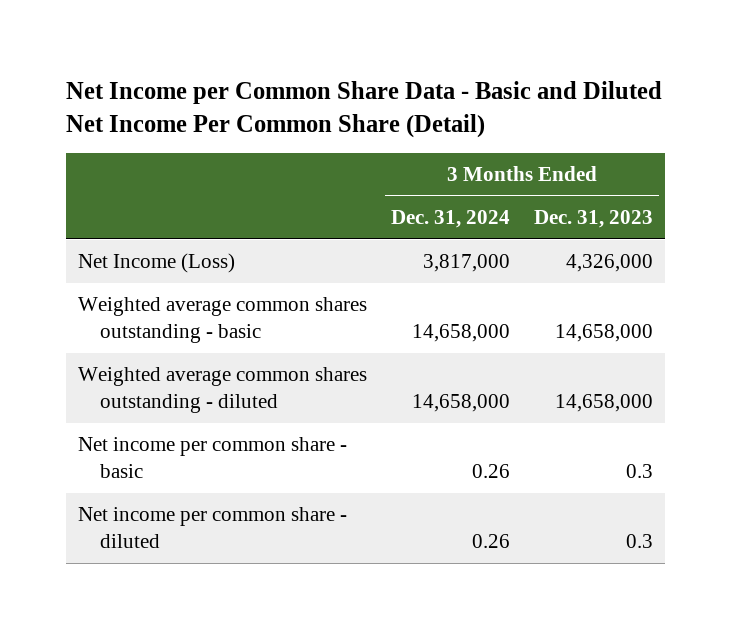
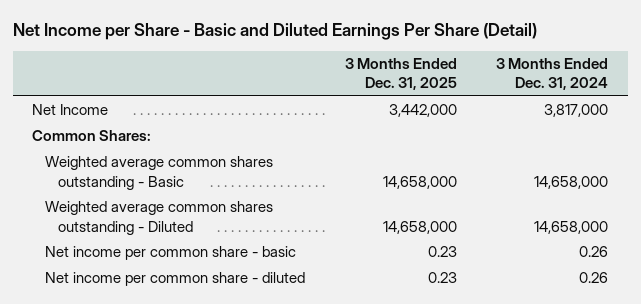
- Net Income per Common Share Data - Basic and Diluted Net Income Per Common Share (Detail)
+ Net Income per Share - Basic and Diluted Earnings Per Share (Detail)
- | 3 Months Ended Dec. 31, 2024 | 3 Months Ended Dec. 31, 2023
+ | 3 Months Ended Dec. 31, 2025 | 3 Months Ended Dec. 31, 2024
- Net Income (Loss) | 3,817,000 | 4,326,000
- Weighted average common shares outstanding - basic | 14,658,000 | 14,658,000
- Weighted average common shares outstanding - diluted | 14,658,000 | 14,658,000
+ Net Income | 3,442,000 | 3,817,000
+ Common Shares:
+ Weighted average common shares outstanding - Basic | 14,658,000 | 14,658,000
+ Weighted average common shares outstanding - Diluted | 14,658,000 | 14,658,000

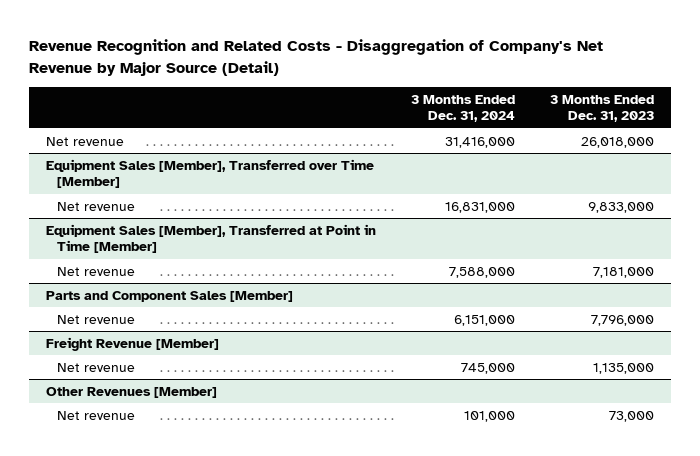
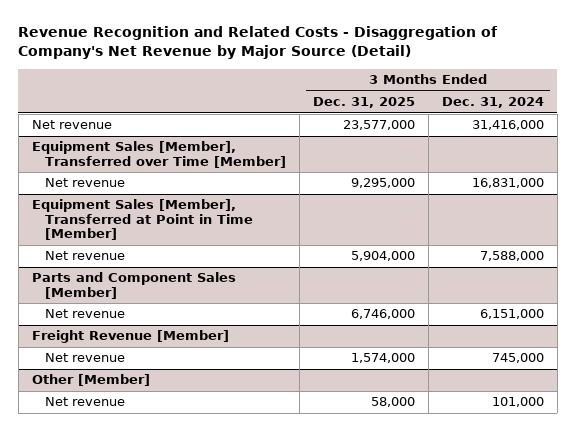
- | 3 Months Ended Dec. 31, 2024 | 3 Months Ended Dec. 31, 2023
+ | 3 Months Ended Dec. 31, 2025 | 3 Months Ended Dec. 31, 2024
- Other Revenues [Member]
+ Other [Member]

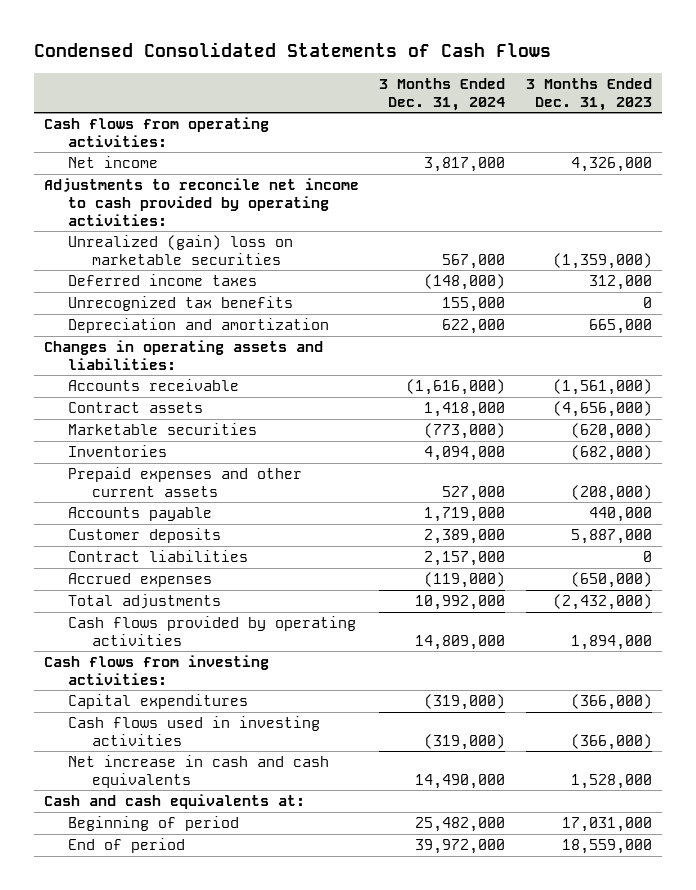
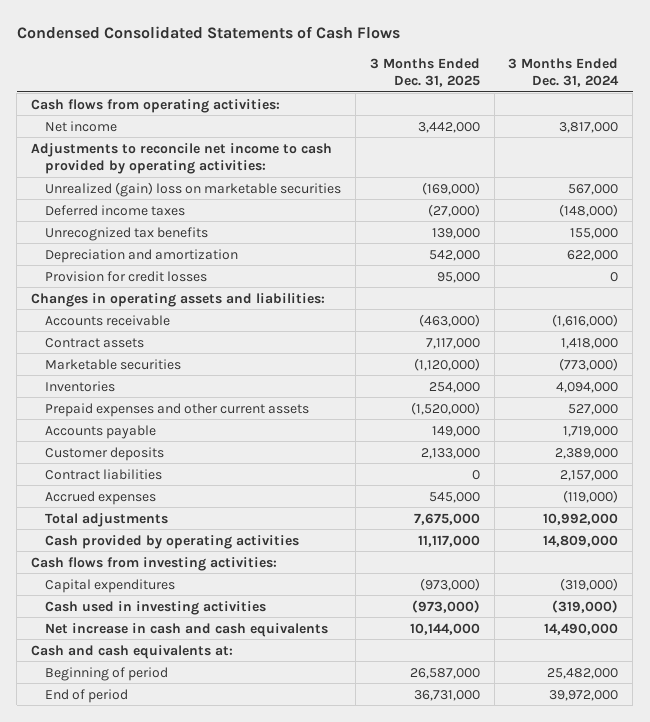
- | 3 Months Ended Dec. 31, 2024 | 3 Months Ended Dec. 31, 2023
+ | 3 Months Ended Dec. 31, 2025 | 3 Months Ended Dec. 31, 2024
+ Provision for credit losses | 95,000 | 0
- Cash flows provided by operating activities | 14,809,000 | 1,894,000
+ Cash provided by operating activities | 11,117,000 | 14,809,000
- Cash flows used in investing activities | (319,000) | (366,000)
+ Cash used in investing activities | (973,000) | (319,000)

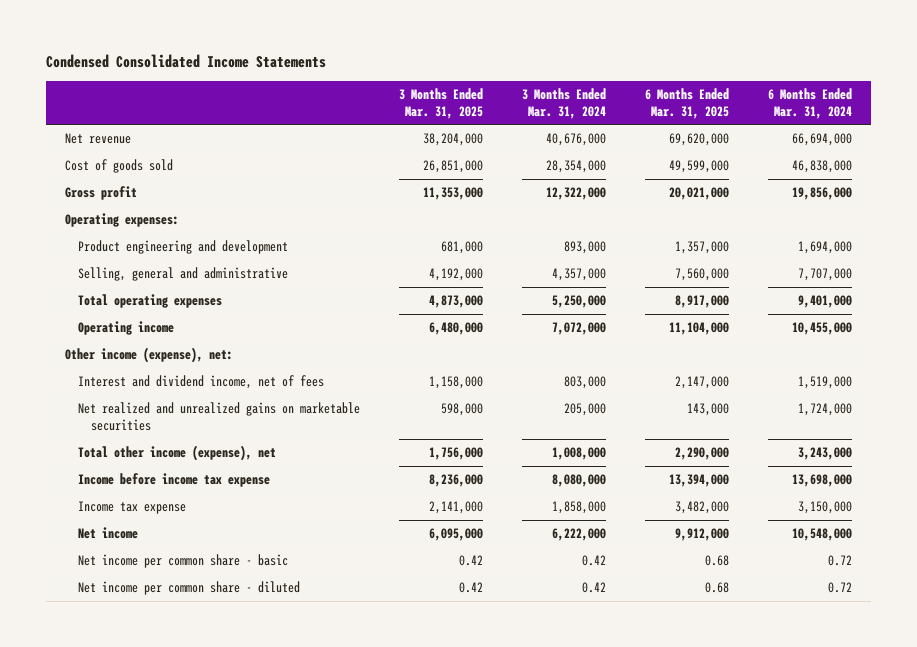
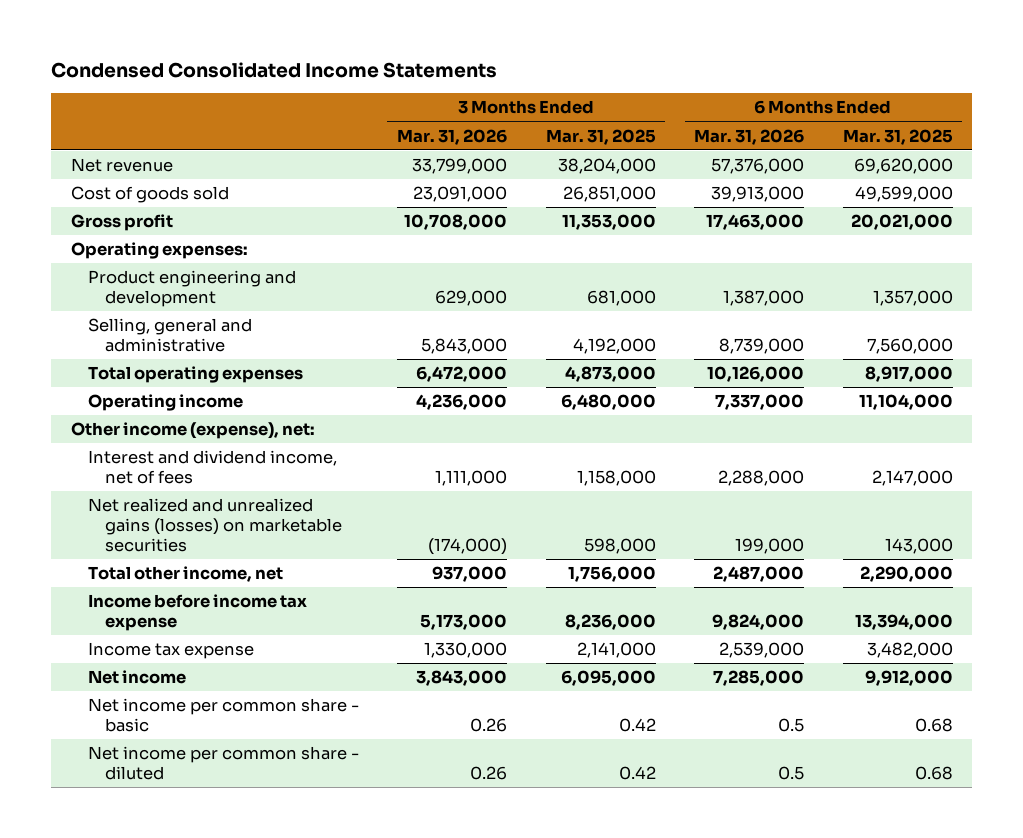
- | 3 Months Ended Mar. 31, 2025 | 3 Months Ended Mar. 31, 2024 | 6 Months Ended Mar. 31, 2025 | 6 Months Ended Mar. 31, 2024
+ | 3 Months Ended Mar. 31, 2026 | 3 Months Ended Mar. 31, 2025 | 6 Months Ended Mar. 31, 2026 | 6 Months Ended Mar. 31, 2025
- Net realized and unrealized gains on marketable securities | 598,000 | 205,000 | 143,000 | 1,724,000
- Total other income (expense), net | 1,756,000 | 1,008,000 | 2,290,000 | 3,243,000
+ Net realized and unrealized gains (losses) on marketable securities | (174,000) | 598,000 | 199,000 | 143,000
+ Total other income, net | 937,000 | 1,756,000 | 2,487,000 | 2,290,000

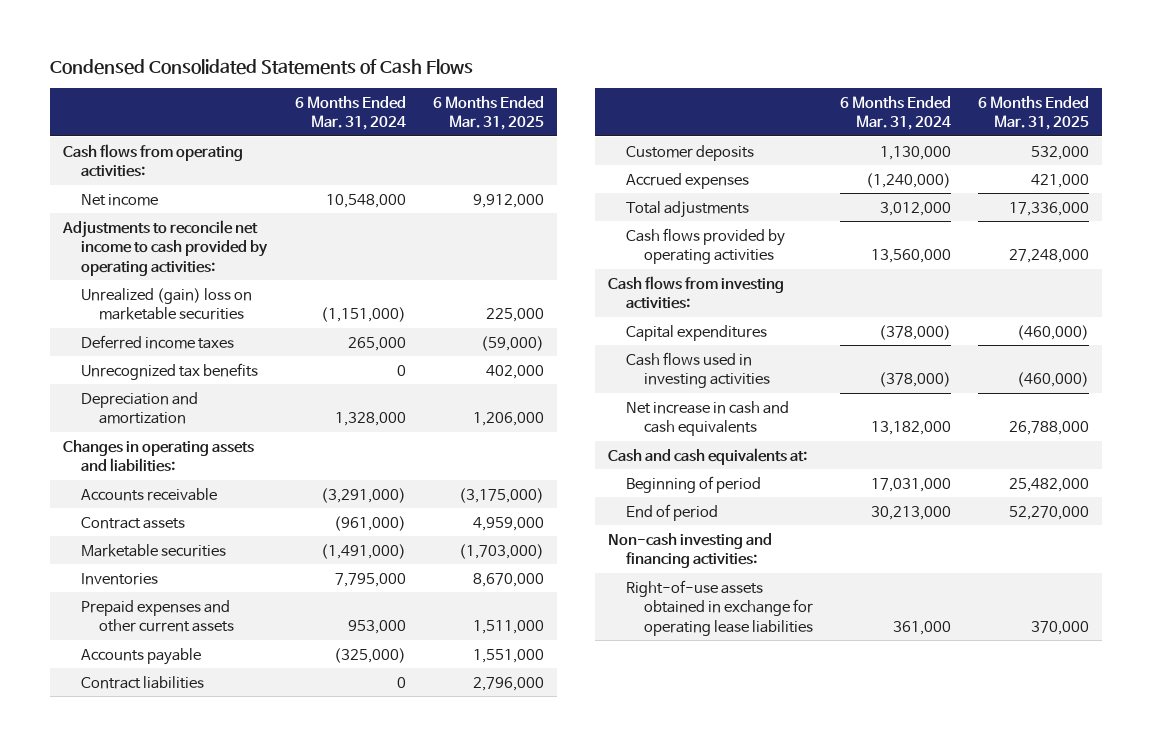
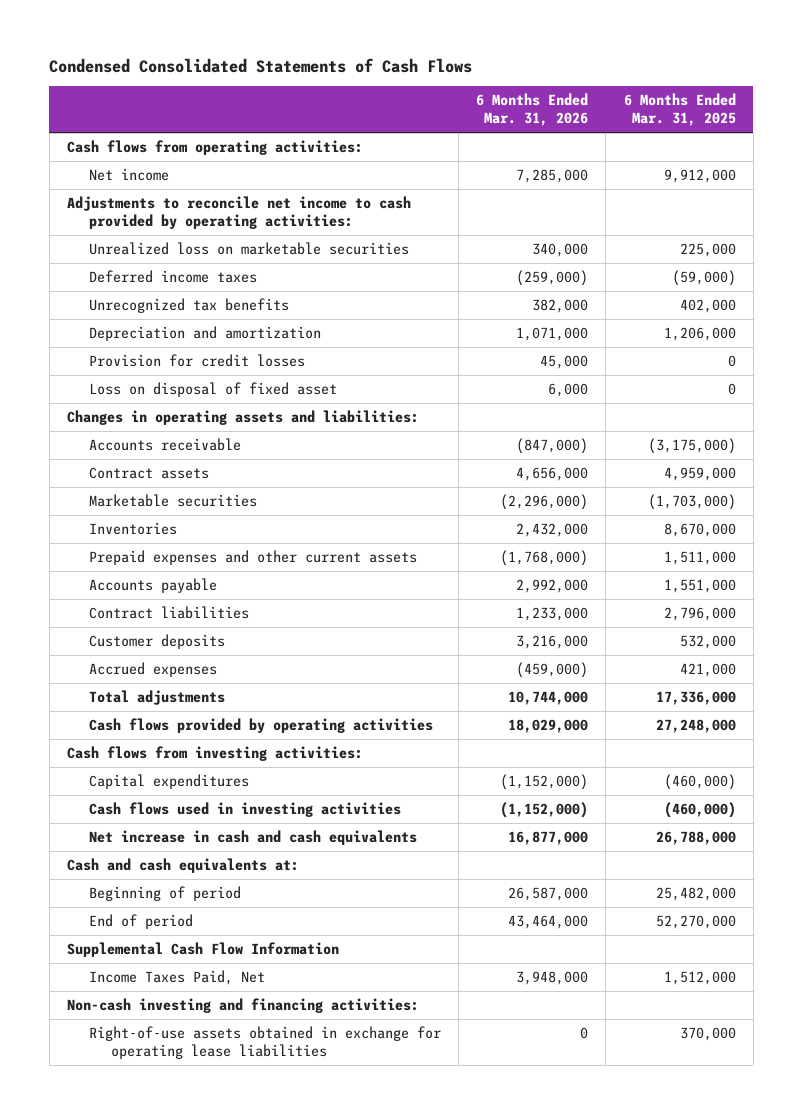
- | 6 Months Ended Mar. 31, 2024 | 6 Months Ended Mar. 31, 2025
+ | 6 Months Ended Mar. 31, 2026 | 6 Months Ended Mar. 31, 2025
- Unrealized (gain) loss on marketable securities | (1,151,000) | 225,000
+ Unrealized loss on marketable securities | 340,000 | 225,000
+ Provision for credit losses | 45,000 | 0
+ Loss on disposal of fixed asset | 6,000 | 0
+ Supplemental Cash Flow Information
+ Income Taxes Paid, Net | 3,948,000 | 1,512,000

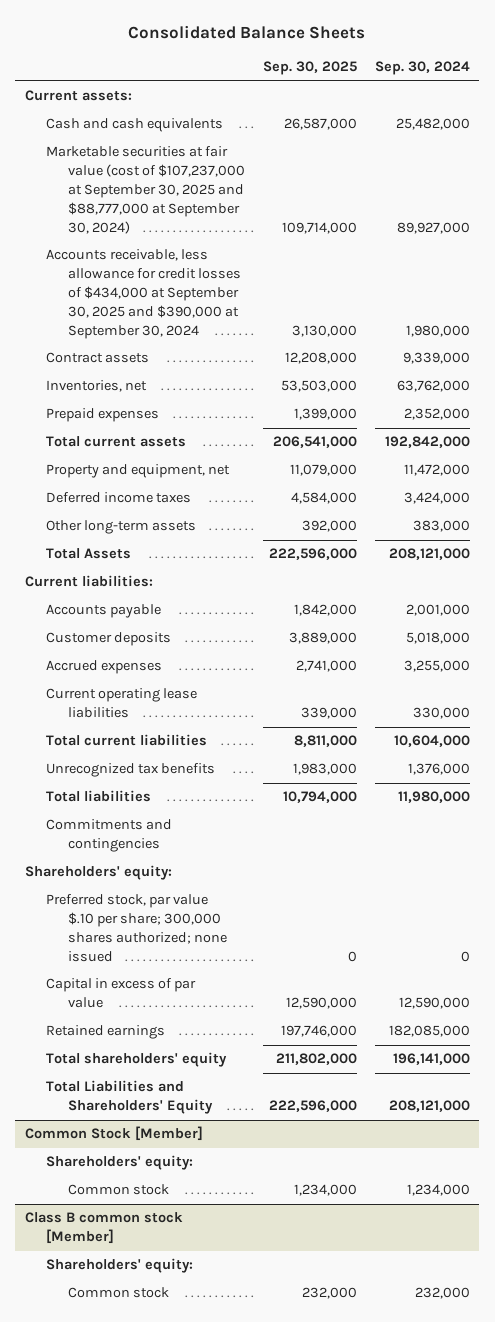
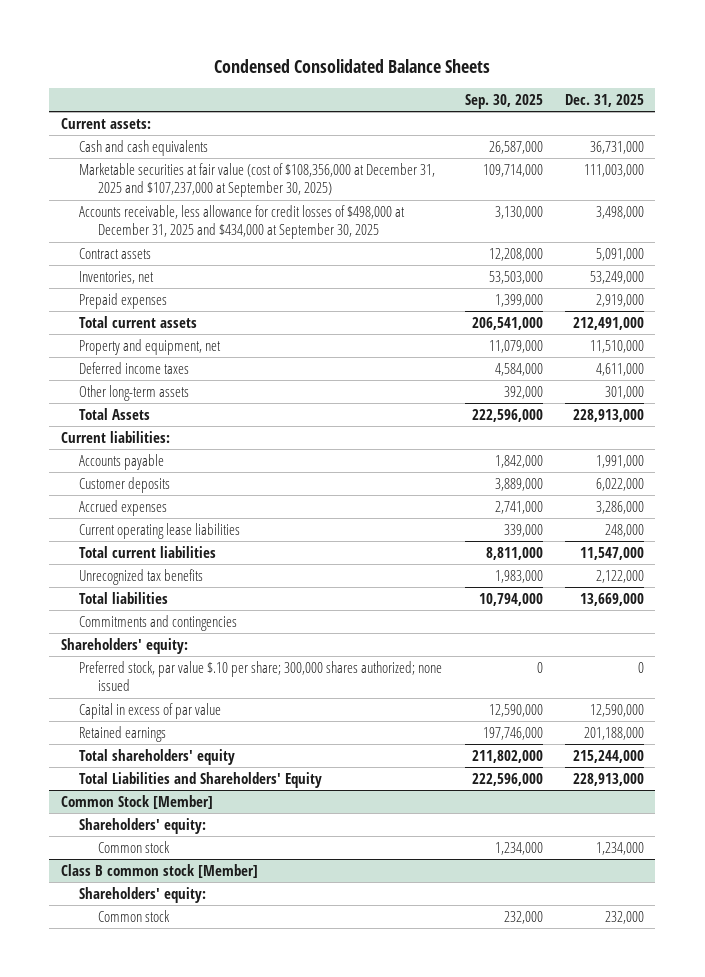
- Consolidated Balance Sheets
+ Condensed Consolidated Balance Sheets
- | Sep. 30, 2025 | Sep. 30, 2024
+ | Sep. 30, 2025 | Dec. 31, 2025
- Marketable securities at fair value (cost of $107,237,000 at September 30, 2025 and $88,777,000 at September 30, 2024) | 109,714,000 | 89,927,000
- Accounts receivable, less allowance for credit losses of $434,000 at September 30, 2025 and $390,000 at September 30, 2024 | 3,130,000 | 1,980,000
+ Marketable securities at fair value (cost of $108,356,000 at December 31, 2025 and $107,237,000 at September 30, 2025) | 109,714,000 | 111,003,000
+ Accounts receivable, less allowance for credit losses of $498,000 at December 31, 2025 and $434,000 at September 30, 2025 | 3,130,000 | 3,498,000

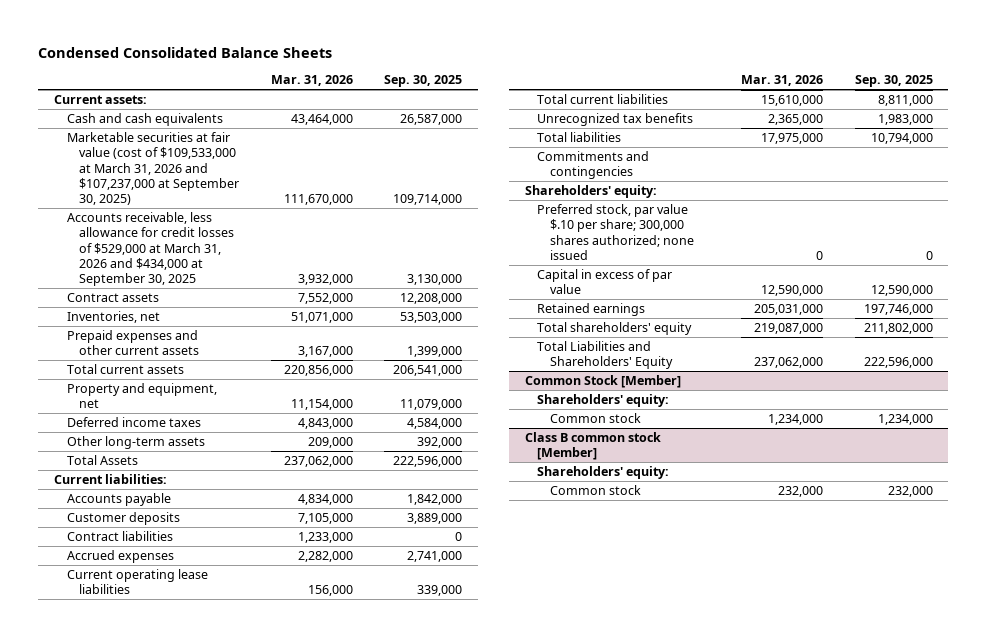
- | Sep. 30, 2025 | Dec. 31, 2025
+ | Mar. 31, 2026 | Sep. 30, 2025
- Marketable securities at fair value (cost of $108,356,000 at December 31, 2025 and $107,237,000 at September 30, 2025) | 109,714,000 | 111,003,000
- Accounts receivable, less allowance for credit losses of $498,000 at December 31, 2025 and $434,000 at September 30, 2025 | 3,130,000 | 3,498,000
+ Marketable securities at fair value (cost of $109,533,000 at March 31, 2026 and $107,237,000 at September 30, 2025) | 111,670,000 | 109,714,000
+ Accounts receivable, less allowance for credit losses of $529,000 at March 31, 2026 and $434,000 at September 30, 2025 | 3,932,000 | 3,130,000
- Prepaid expenses | 1,399,000 | 2,919,000
+ Prepaid expenses and other current assets | 3,167,000 | 1,399,000
+ Contract liabilities | 1,233,000 | 0

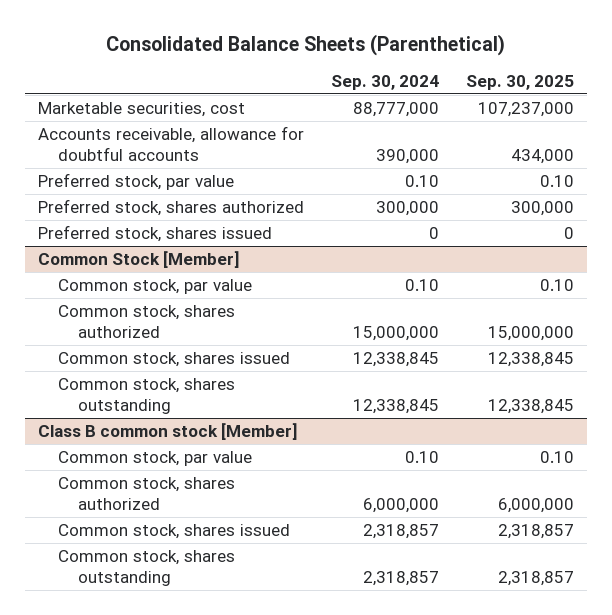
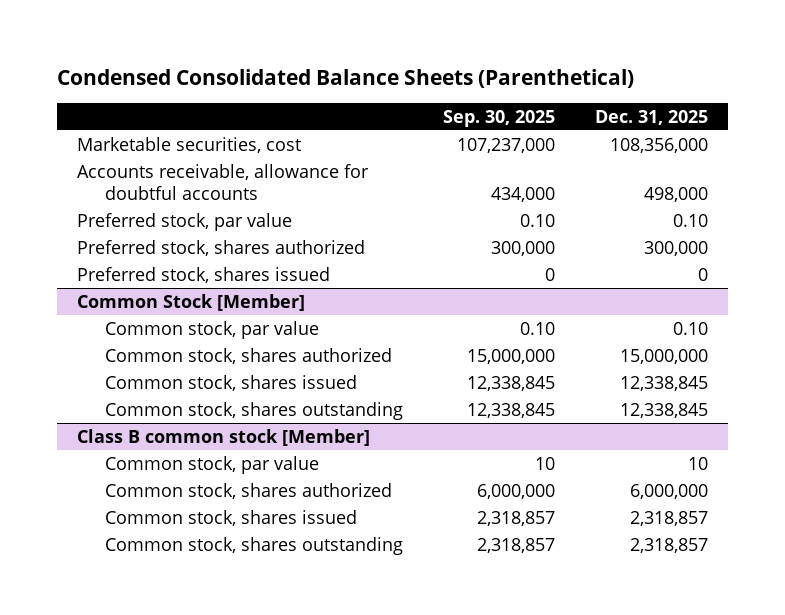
- Consolidated Balance Sheets (Parenthetical)
+ Condensed Consolidated Balance Sheets (Parenthetical)
- | Sep. 30, 2024 | Sep. 30, 2025
+ | Sep. 30, 2025 | Dec. 31, 2025
@ Class B common stock [Member]
- Common stock, par value | 0.10 | 0.10
+ Common stock, par value | 10 | 10

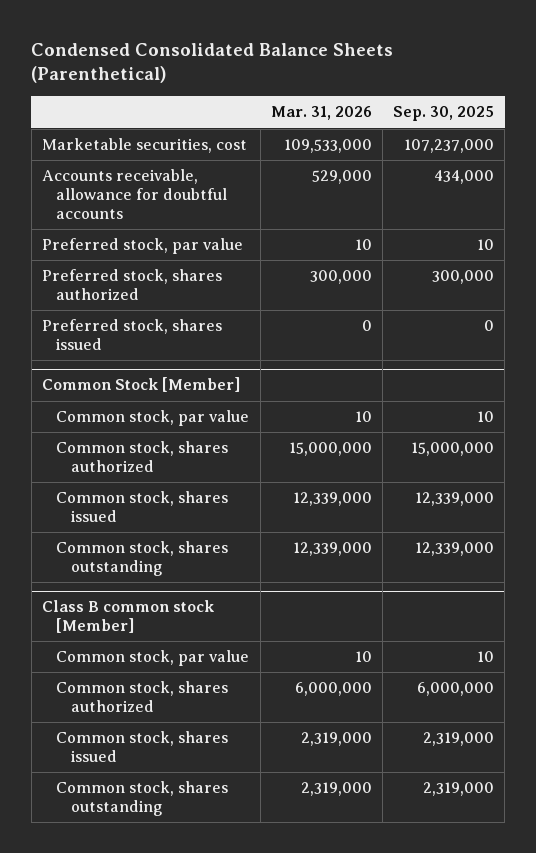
- | Sep. 30, 2025 | Dec. 31, 2025
+ | Mar. 31, 2026 | Sep. 30, 2025
- Preferred stock, par value | 0.10 | 0.10
+ Preferred stock, par value | 10 | 10
@ Common Stock [Member]
- Common stock, par value | 0.10 | 0.10
+ Common stock, par value | 10 | 10
- Common stock, shares issued | 12,338,845 | 12,338,845
- Common stock, shares outstanding | 12,338,845 | 12,338,845
+ Common stock, shares issued | 12,339,000 | 12,339,000
+ Common stock, shares outstanding | 12,339,000 | 12,339,000
@ Class B common stock [Member]
- Common stock, shares issued | 2,318,857 | 2,318,857
- Common stock, shares outstanding | 2,318,857 | 2,318,857
+ Common stock, shares issued | 2,319,000 | 2,319,000
+ Common stock, shares outstanding | 2,319,000 | 2,319,000

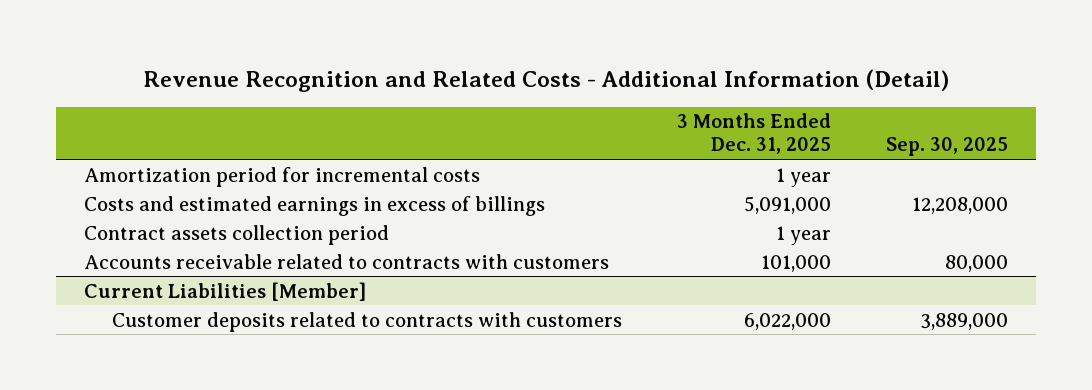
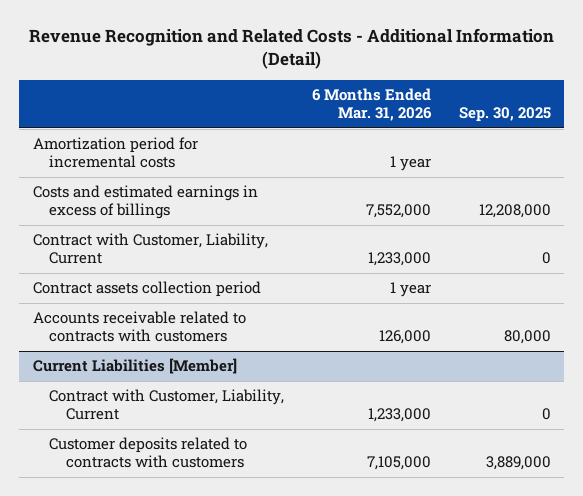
- | 3 Months Ended Dec. 31, 2025 | Sep. 30, 2025
+ | 6 Months Ended Mar. 31, 2026 | Sep. 30, 2025
+ Contract with Customer, Liability, Current | 1,233,000 | 0
@ Current Liabilities [Member]
+ Contract with Customer, Liability, Current | 1,233,000 | 0

